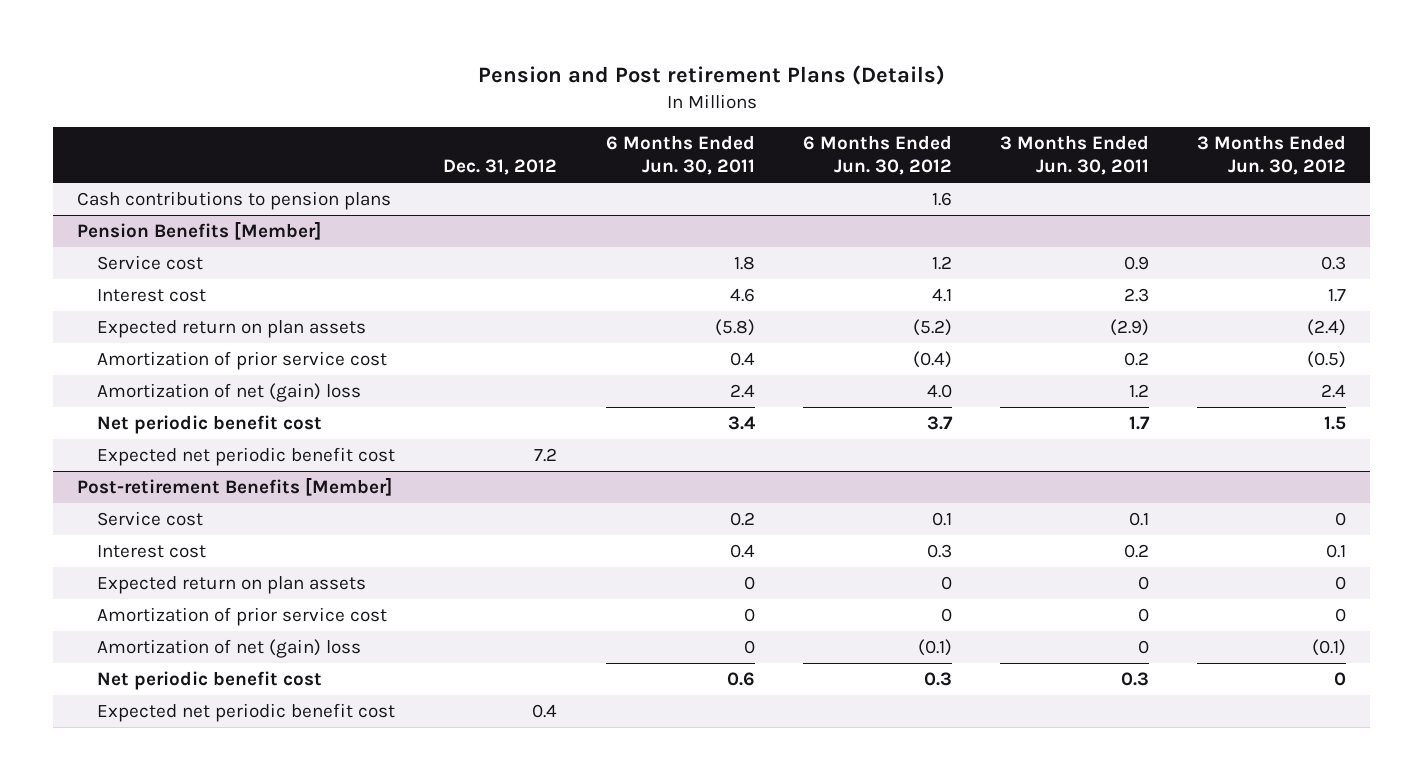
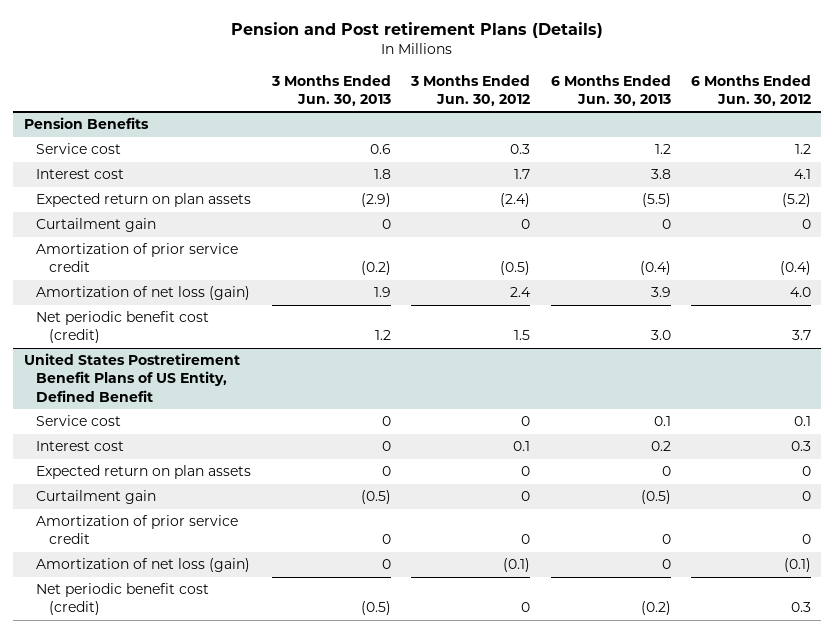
- | Dec. 31, 2012 | 6 Months Ended Jun. 30, 2011 | 6 Months Ended Jun. 30, 2012 | 3 Months Ended Jun. 30, 2011 | 3 Months Ended Jun. 30, 2012
+ | 3 Months Ended Jun. 30, 2013 | 3 Months Ended Jun. 30, 2012 | 6 Months Ended Jun. 30, 2013 | 6 Months Ended Jun. 30, 2012
- Cash contributions to pension plans | | | 1.6 | |
- Pension Benefits [Member]
+ Pension Benefits
- Amortization of prior service cost | | 0.4 | (0.4) | 0.2 | (0.5)
- Amortization of net (gain) loss | | 2.4 | 4.0 | 1.2 | 2.4
- Net periodic benefit cost | | 3.4 | 3.7 | 1.7 | 1.5
- Expected net periodic benefit cost | 7.2 | | | |
- Post-retirement Benefits [Member]
+ Curtailment gain | 0 | 0 | 0 | 0
+ Amortization of prior service credit | (0.2) | (0.5) | (0.4) | (0.4)
+ Amortization of net loss (gain) | 1.9 | 2.4 | 3.9 | 4.0
+ Net periodic benefit cost (credit) | 1.2 | 1.5 | 3.0 | 3.7
+ United States Postretirement Benefit Plans of US Entity, Defined Benefit
- Amortization of prior service cost | | 0 | 0 | 0 | 0
- Amortization of net (gain) loss | | 0 | (0.1) | 0 | (0.1)
- Net periodic benefit cost | | 0.6 | 0.3 | 0.3 | 0
- Expected net periodic benefit cost | 0.4 | | | |
+ Curtailment gain | (0.5) | 0 | (0.5) | 0
+ Amortization of prior service credit | 0 | 0 | 0 | 0
+ Amortization of net loss (gain) | 0 | (0.1) | 0 | (0.1)
+ Net periodic benefit cost (credit) | (0.5) | 0 | (0.2) | 0.3

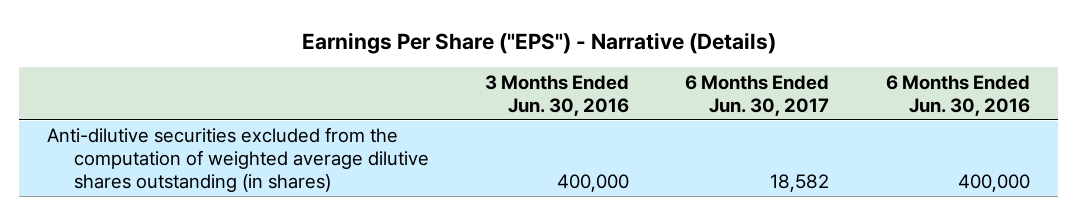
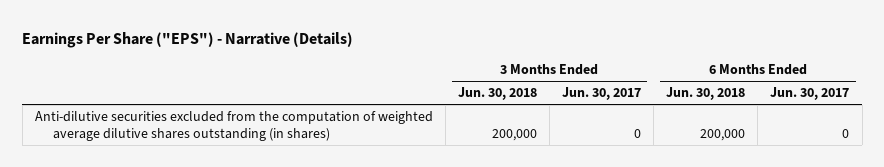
- | 3 Months Ended Jun. 30, 2016 | 6 Months Ended Jun. 30, 2017 | 6 Months Ended Jun. 30, 2016
+ | 3 Months Ended Jun. 30, 2018 | 3 Months Ended Jun. 30, 2017 | 6 Months Ended Jun. 30, 2018 | 6 Months Ended Jun. 30, 2017
- Anti-dilutive securities excluded from the computation of weighted average dilutive shares outstanding (in shares) | 400,000 | 18,582 | 400,000
+ Anti-dilutive securities excluded from the computation of weighted average dilutive shares outstanding (in shares) | 200,000 | 0 | 200,000 | 0

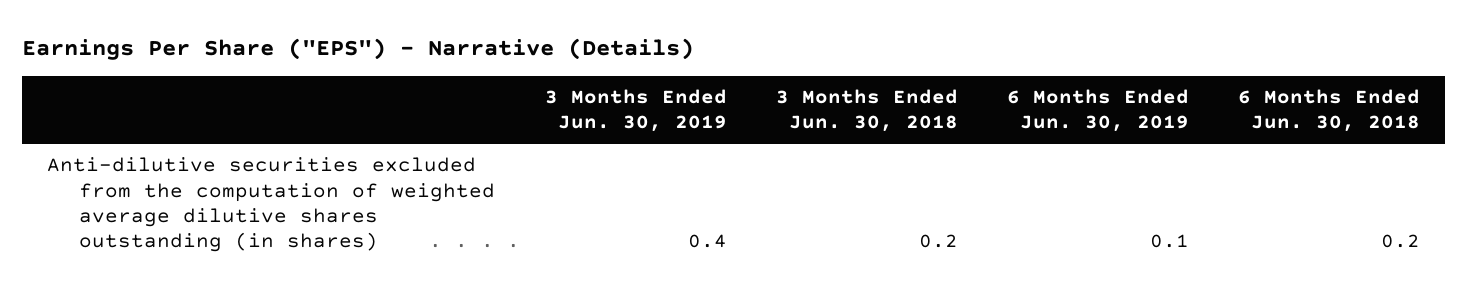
- | 3 Months Ended Jun. 30, 2018 | 3 Months Ended Jun. 30, 2017 | 6 Months Ended Jun. 30, 2018 | 6 Months Ended Jun. 30, 2017
+ | 3 Months Ended Jun. 30, 2019 | 3 Months Ended Jun. 30, 2018 | 6 Months Ended Jun. 30, 2019 | 6 Months Ended Jun. 30, 2018
- Anti-dilutive securities excluded from the computation of weighted average dilutive shares outstanding (in shares) | 200,000 | 0 | 200,000 | 0
+ Anti-dilutive securities excluded from the computation of weighted average dilutive shares outstanding (in shares) | 0.4 | 0.2 | 0.1 | 0.2

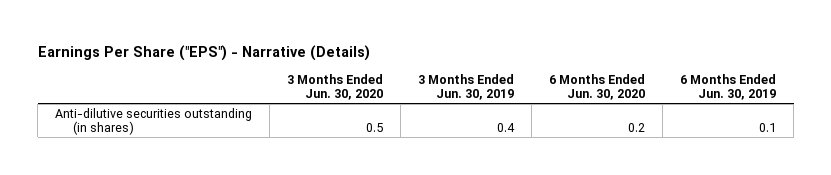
- | 3 Months Ended Jun. 30, 2019 | 3 Months Ended Jun. 30, 2018 | 6 Months Ended Jun. 30, 2019 | 6 Months Ended Jun. 30, 2018
+ | 3 Months Ended Jun. 30, 2020 | 3 Months Ended Jun. 30, 2019 | 6 Months Ended Jun. 30, 2020 | 6 Months Ended Jun. 30, 2019
- Anti-dilutive securities excluded from the computation of weighted average dilutive shares outstanding (in shares) | 0.4 | 0.2 | 0.1 | 0.2
+ Anti-dilutive securities outstanding (in shares) | 0.5 | 0.4 | 0.2 | 0.1

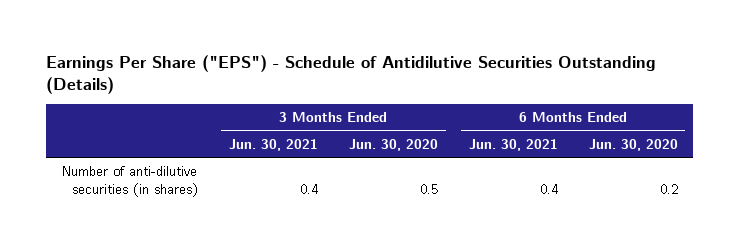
- Earnings Per Share ("EPS") - Narrative (Details)
+ Earnings Per Share ("EPS") - Schedule of Antidilutive Securities Outstanding (Details)
- | 3 Months Ended Jun. 30, 2020 | 3 Months Ended Jun. 30, 2019 | 6 Months Ended Jun. 30, 2020 | 6 Months Ended Jun. 30, 2019
+ | 3 Months Ended Jun. 30, 2021 | 3 Months Ended Jun. 30, 2020 | 6 Months Ended Jun. 30, 2021 | 6 Months Ended Jun. 30, 2020
- Anti-dilutive securities outstanding (in shares) | 0.5 | 0.4 | 0.2 | 0.1
+ Number of anti-dilutive securities (in shares) | 0.4 | 0.5 | 0.4 | 0.2

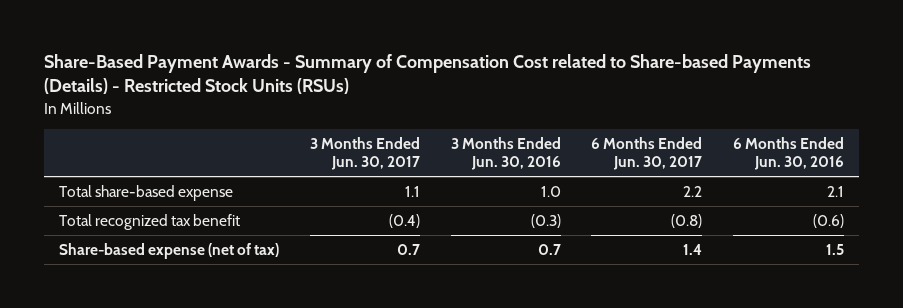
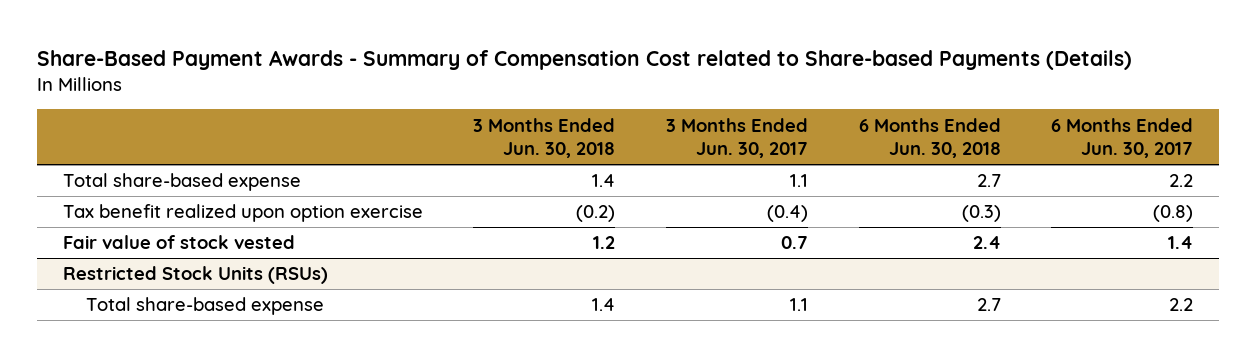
- Share-Based Payment Awards - Summary of Compensation Cost related to Share-based Payments (Details) - Restricted Stock Units (RSUs)
+ Share-Based Payment Awards - Summary of Compensation Cost related to Share-based Payments (Details)
- | 3 Months Ended Jun. 30, 2017 | 3 Months Ended Jun. 30, 2016 | 6 Months Ended Jun. 30, 2017 | 6 Months Ended Jun. 30, 2016
+ | 3 Months Ended Jun. 30, 2018 | 3 Months Ended Jun. 30, 2017 | 6 Months Ended Jun. 30, 2018 | 6 Months Ended Jun. 30, 2017
- Total recognized tax benefit | (0.4) | (0.3) | (0.8) | (0.6)
- Share-based expense (net of tax) | 0.7 | 0.7 | 1.4 | 1.5
+ Tax benefit realized upon option exercise | (0.2) | (0.4) | (0.3) | (0.8)
+ Fair value of stock vested | 1.2 | 0.7 | 2.4 | 1.4
+ Restricted Stock Units (RSUs)
+ Total share-based expense | 1.4 | 1.1 | 2.7 | 2.2

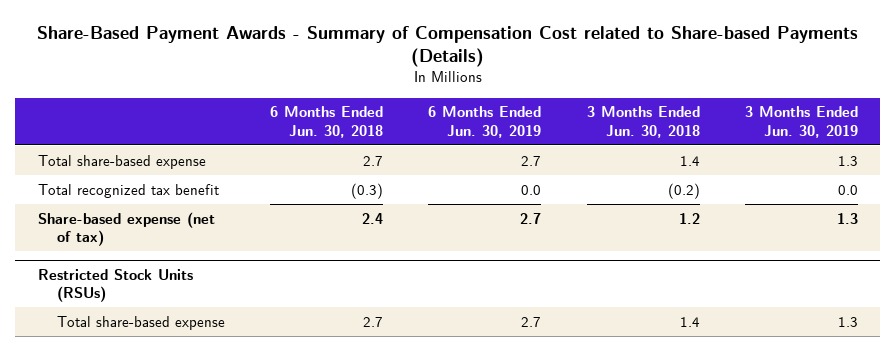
- | 3 Months Ended Jun. 30, 2018 | 3 Months Ended Jun. 30, 2017 | 6 Months Ended Jun. 30, 2018 | 6 Months Ended Jun. 30, 2017
+ | 6 Months Ended Jun. 30, 2018 | 6 Months Ended Jun. 30, 2019 | 3 Months Ended Jun. 30, 2018 | 3 Months Ended Jun. 30, 2019
- Tax benefit realized upon option exercise | (0.2) | (0.4) | (0.3) | (0.8)
- Fair value of stock vested | 1.2 | 0.7 | 2.4 | 1.4
+ Total recognized tax benefit | (0.3) | 0.0 | (0.2) | 0.0
+ Share-based expense (net of tax) | 2.4 | 2.7 | 1.2 | 1.3

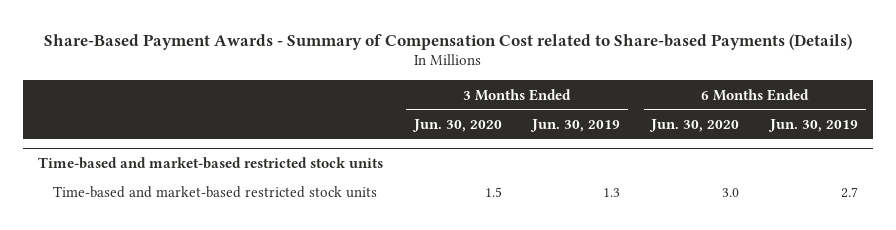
- | 6 Months Ended Jun. 30, 2018 | 6 Months Ended Jun. 30, 2019 | 3 Months Ended Jun. 30, 2018 | 3 Months Ended Jun. 30, 2019
+ | 3 Months Ended Jun. 30, 2020 | 3 Months Ended Jun. 30, 2019 | 6 Months Ended Jun. 30, 2020 | 6 Months Ended Jun. 30, 2019
- Total share-based expense | 2.7 | 2.7 | 1.4 | 1.3
- Total recognized tax benefit | (0.3) | 0.0 | (0.2) | 0.0
- Share-based expense (net of tax) | 2.4 | 2.7 | 1.2 | 1.3
- Restricted Stock Units (RSUs)
- Total share-based expense | 2.7 | 2.7 | 1.4 | 1.3
+ Time-based and market-based restricted stock units
+ Time-based and market-based restricted stock units | 1.5 | 1.3 | 3.0 | 2.7

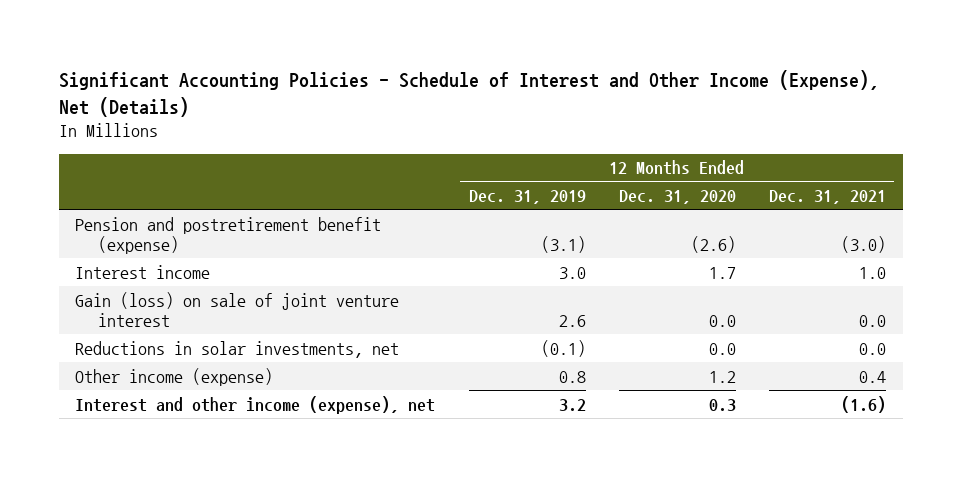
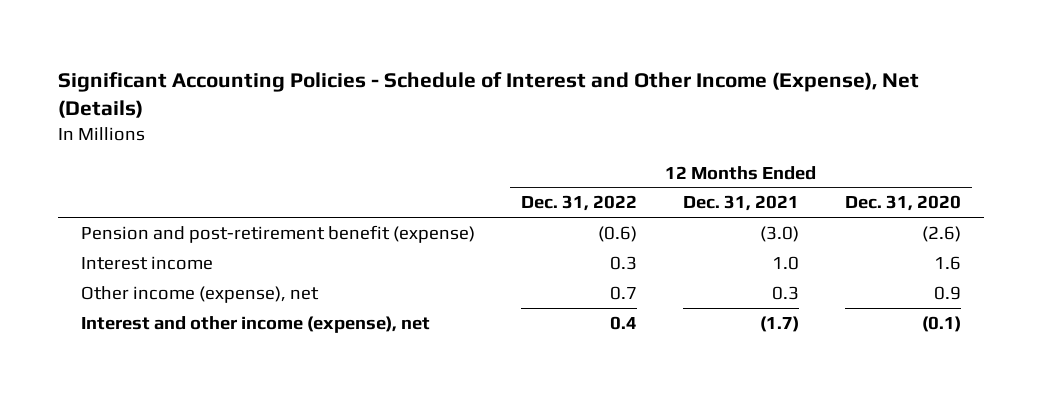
- | 12 Months Ended Dec. 31, 2019 | 12 Months Ended Dec. 31, 2020 | 12 Months Ended Dec. 31, 2021
+ | 12 Months Ended Dec. 31, 2022 | 12 Months Ended Dec. 31, 2021 | 12 Months Ended Dec. 31, 2020
- Pension and postretirement benefit (expense) | (3.1) | (2.6) | (3.0)
- Interest income | 3.0 | 1.7 | 1.0
- Gain (loss) on sale of joint venture interest | 2.6 | 0.0 | 0.0
- Reductions in solar investments, net | (0.1) | 0.0 | 0.0
- Other income (expense) | 0.8 | 1.2 | 0.4
- Interest and other income (expense), net | 3.2 | 0.3 | (1.6)
+ Pension and post-retirement benefit (expense) | (0.6) | (3.0) | (2.6)
+ Interest income | 0.3 | 1.0 | 1.6
+ Other income (expense), net | 0.7 | 0.3 | 0.9
+ Interest and other income (expense), net | 0.4 | (1.7) | (0.1)

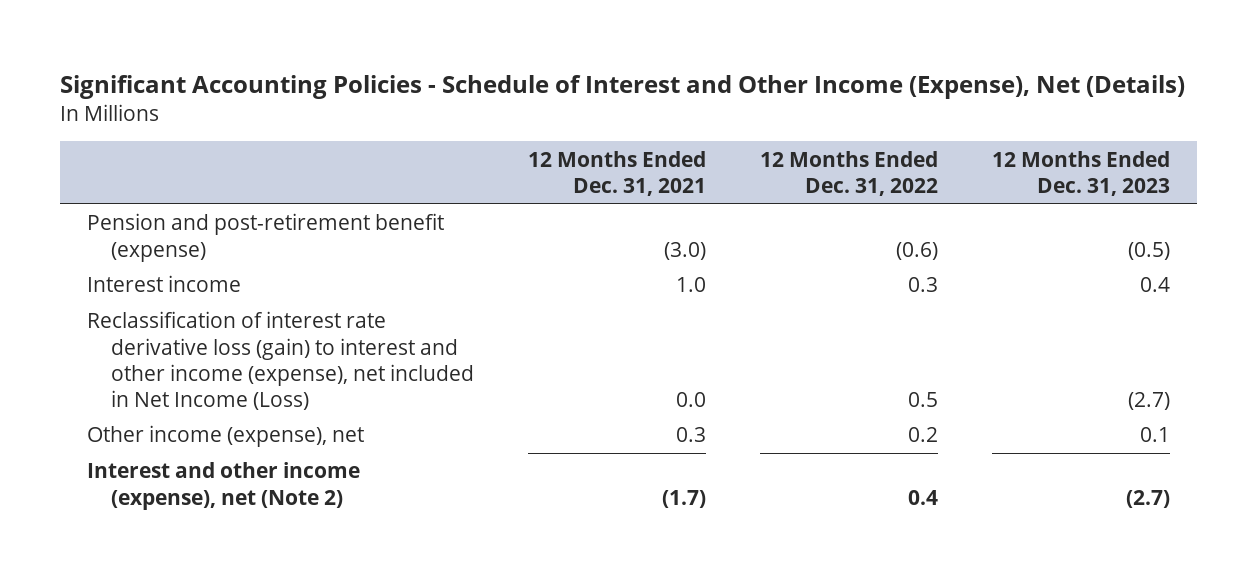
- | 12 Months Ended Dec. 31, 2022 | 12 Months Ended Dec. 31, 2021 | 12 Months Ended Dec. 31, 2020
+ | 12 Months Ended Dec. 31, 2021 | 12 Months Ended Dec. 31, 2022 | 12 Months Ended Dec. 31, 2023
- Other income (expense), net | 0.7 | 0.3 | 0.9
- Interest and other income (expense), net | 0.4 | (1.7) | (0.1)
+ Reclassification of interest rate derivative loss (gain) to interest and other income (expense), net included in Net Income (Loss) | 0.0 | 0.5 | (2.7)
+ Other income (expense), net | 0.3 | 0.2 | 0.1
+ Interest and other income (expense), net (Note 2) | (1.7) | 0.4 | (2.7)

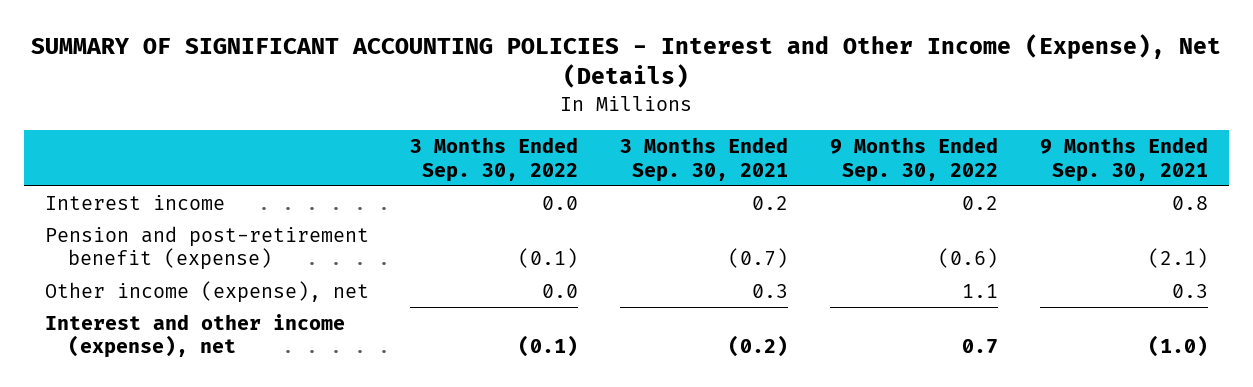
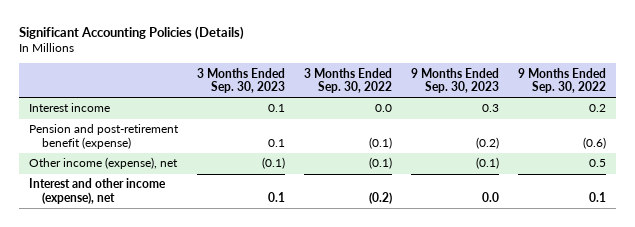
- SUMMARY OF SIGNIFICANT ACCOUNTING POLICIES - Interest and Other Income (Expense), Net (Details)
+ Significant Accounting Policies (Details)
- | 3 Months Ended Sep. 30, 2022 | 3 Months Ended Sep. 30, 2021 | 9 Months Ended Sep. 30, 2022 | 9 Months Ended Sep. 30, 2021
+ | 3 Months Ended Sep. 30, 2023 | 3 Months Ended Sep. 30, 2022 | 9 Months Ended Sep. 30, 2023 | 9 Months Ended Sep. 30, 2022
- Other income (expense), net | 0.0 | 0.3 | 1.1 | 0.3
- Interest and other income (expense), net | (0.1) | (0.2) | 0.7 | (1.0)
+ Other income (expense), net | (0.1) | (0.1) | (0.1) | 0.5
+ Interest and other income (expense), net | 0.1 | (0.2) | 0.0 | 0.1

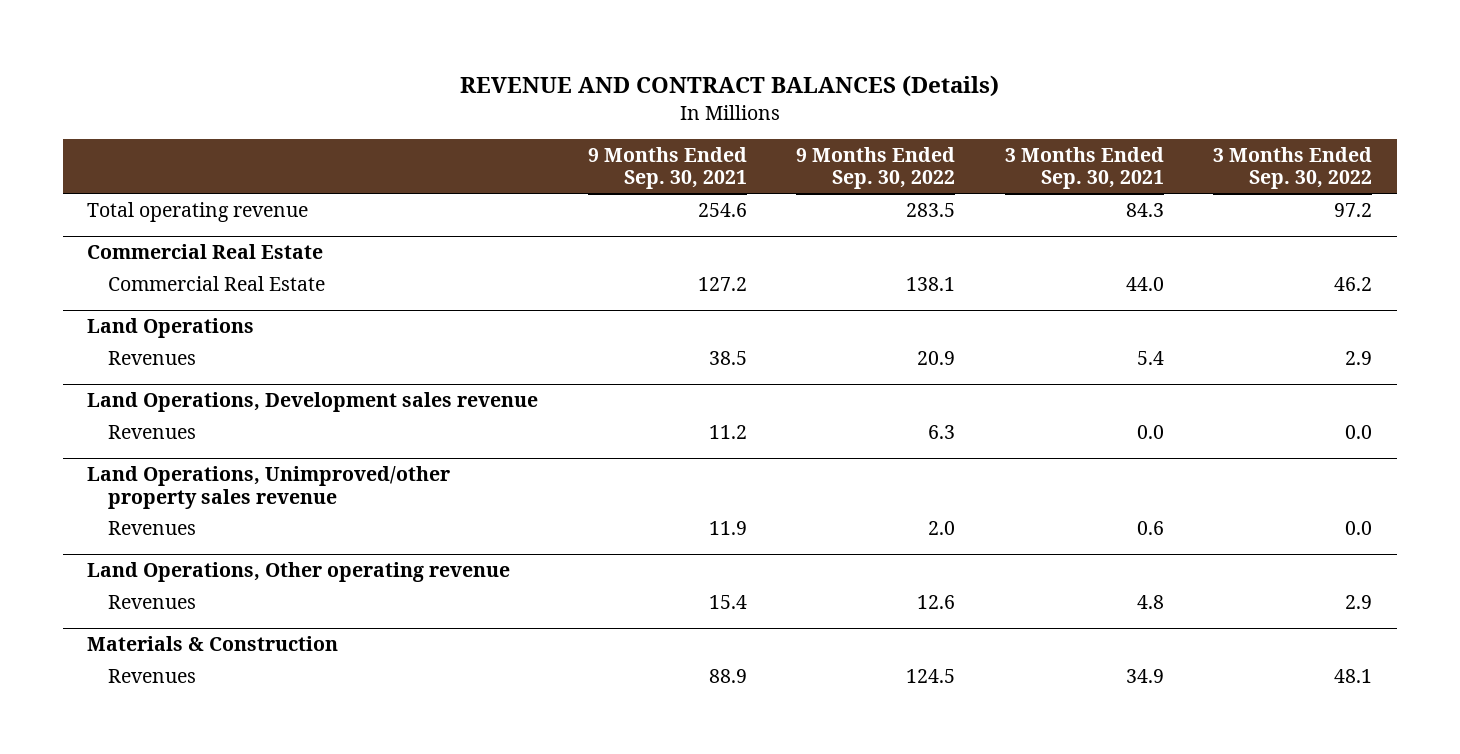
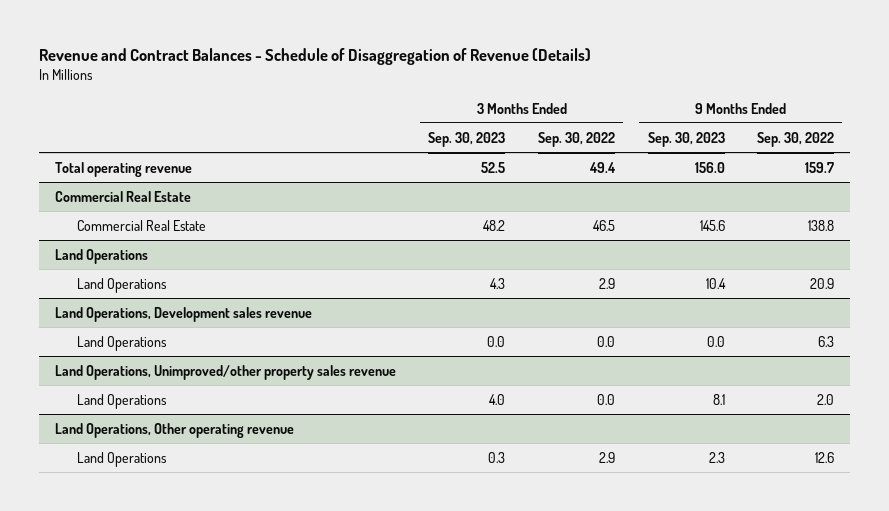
- REVENUE AND CONTRACT BALANCES (Details)
+ Revenue and Contract Balances - Schedule of Disaggregation of Revenue (Details)
- | 9 Months Ended Sep. 30, 2021 | 9 Months Ended Sep. 30, 2022 | 3 Months Ended Sep. 30, 2021 | 3 Months Ended Sep. 30, 2022
+ | 3 Months Ended Sep. 30, 2023 | 3 Months Ended Sep. 30, 2022 | 9 Months Ended Sep. 30, 2023 | 9 Months Ended Sep. 30, 2022
- Total operating revenue | 254.6 | 283.5 | 84.3 | 97.2
+ Total operating revenue | 52.5 | 49.4 | 156.0 | 159.7
@ Commercial Real Estate
- Commercial Real Estate | 127.2 | 138.1 | 44.0 | 46.2
+ Commercial Real Estate | 48.2 | 46.5 | 145.6 | 138.8
@ Land Operations
- Revenues | 38.5 | 20.9 | 5.4 | 2.9
+ Land Operations | 4.3 | 2.9 | 10.4 | 20.9
@ Land Operations, Development sales revenue
- Revenues | 11.2 | 6.3 | 0.0 | 0.0
+ Land Operations | 0.0 | 0.0 | 0.0 | 6.3
@ Land Operations, Unimproved/other property sales revenue
- Revenues | 11.9 | 2.0 | 0.6 | 0.0
+ Land Operations | 4.0 | 0.0 | 8.1 | 2.0
@ Land Operations, Other operating revenue
- Revenues | 15.4 | 12.6 | 4.8 | 2.9
- Materials & Construction
- Revenues | 88.9 | 124.5 | 34.9 | 48.1
@ Land Operations, Other operating revenue
+ Land Operations | 0.3 | 2.9 | 2.3 | 12.6

